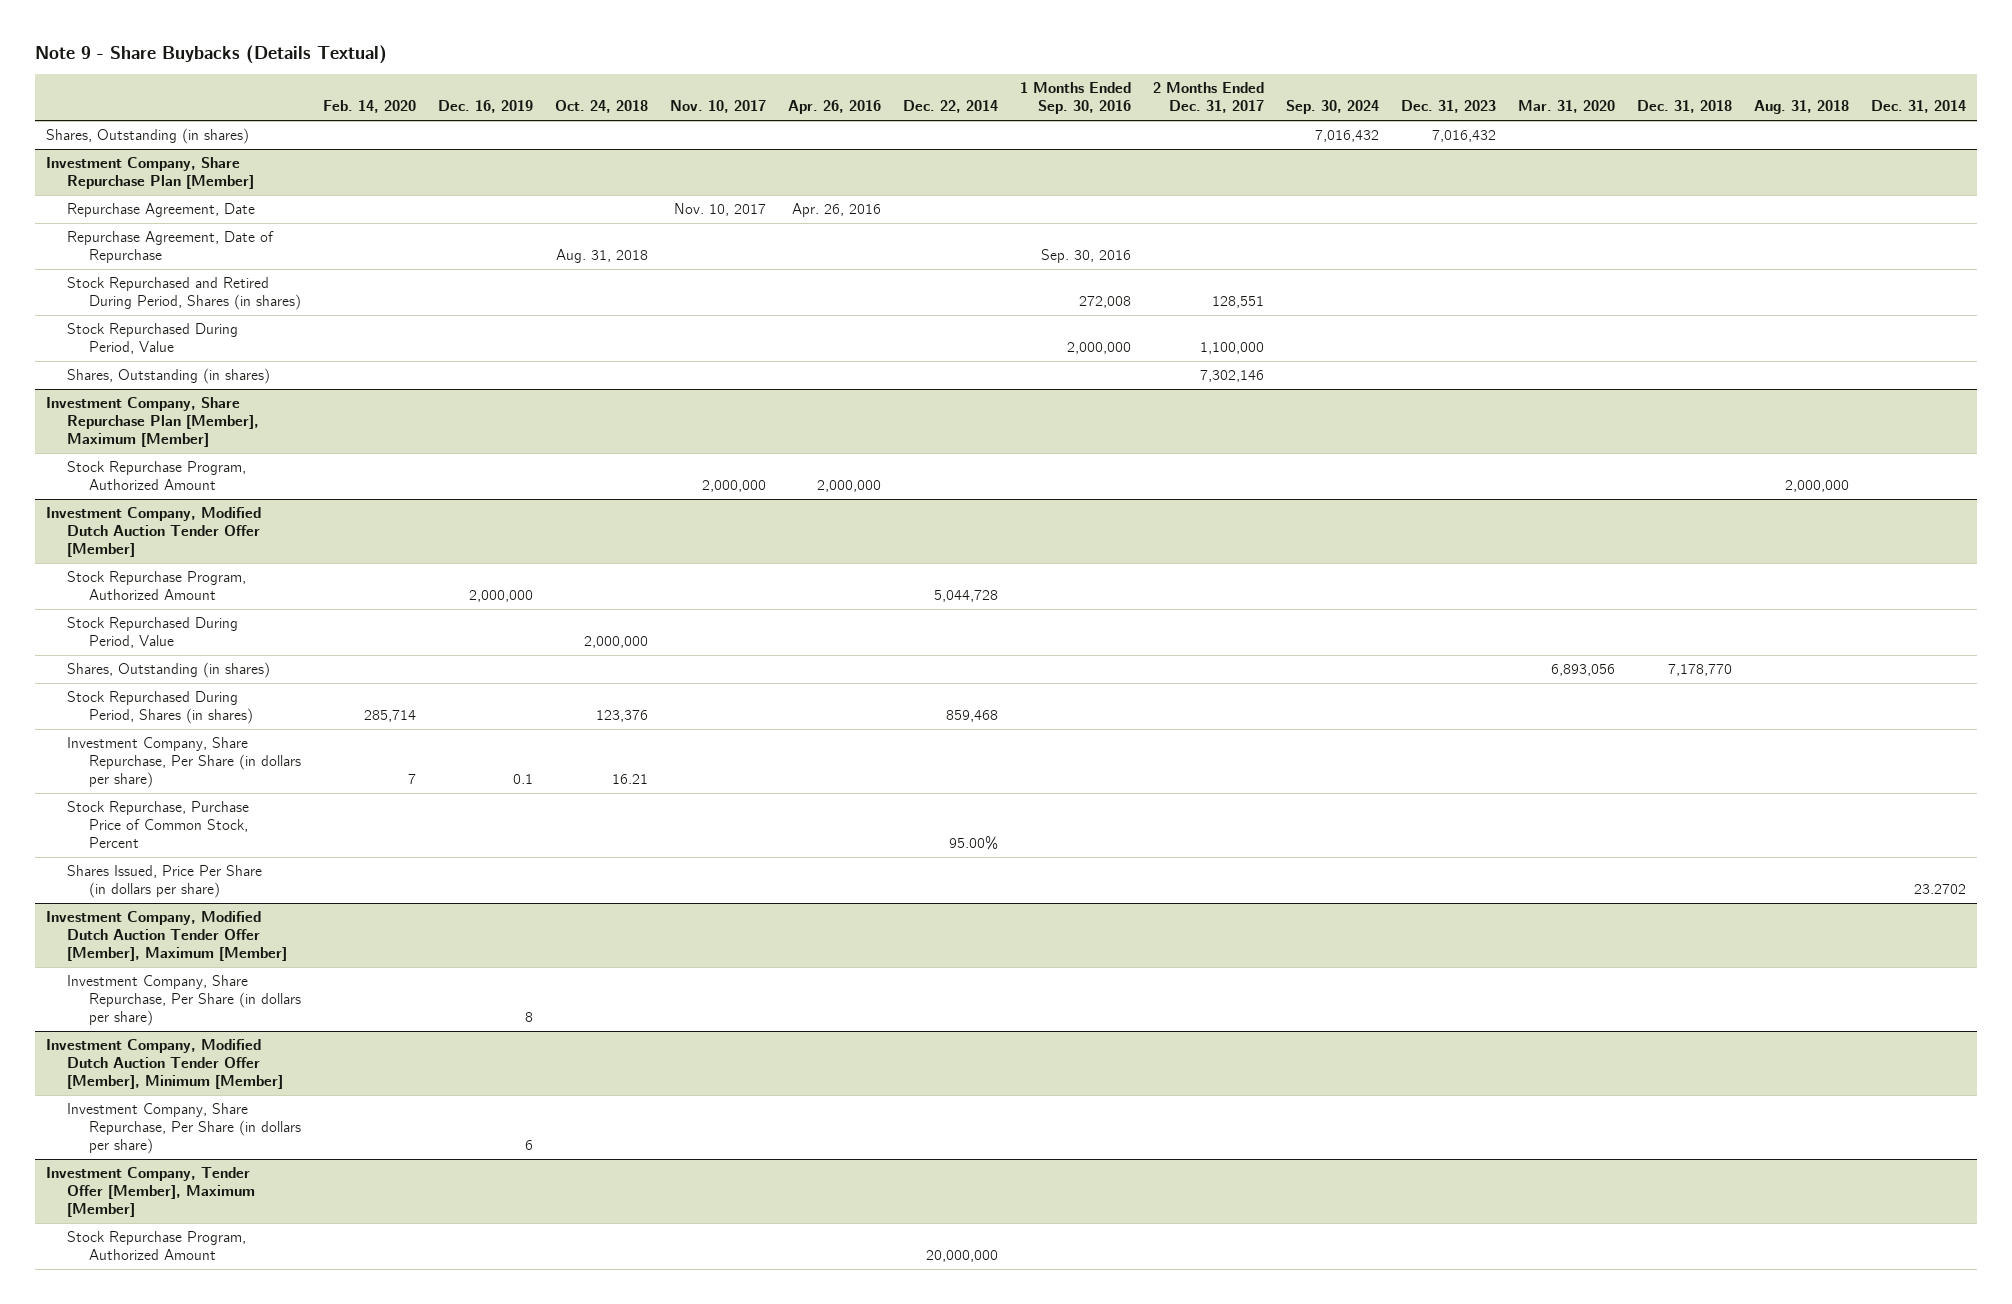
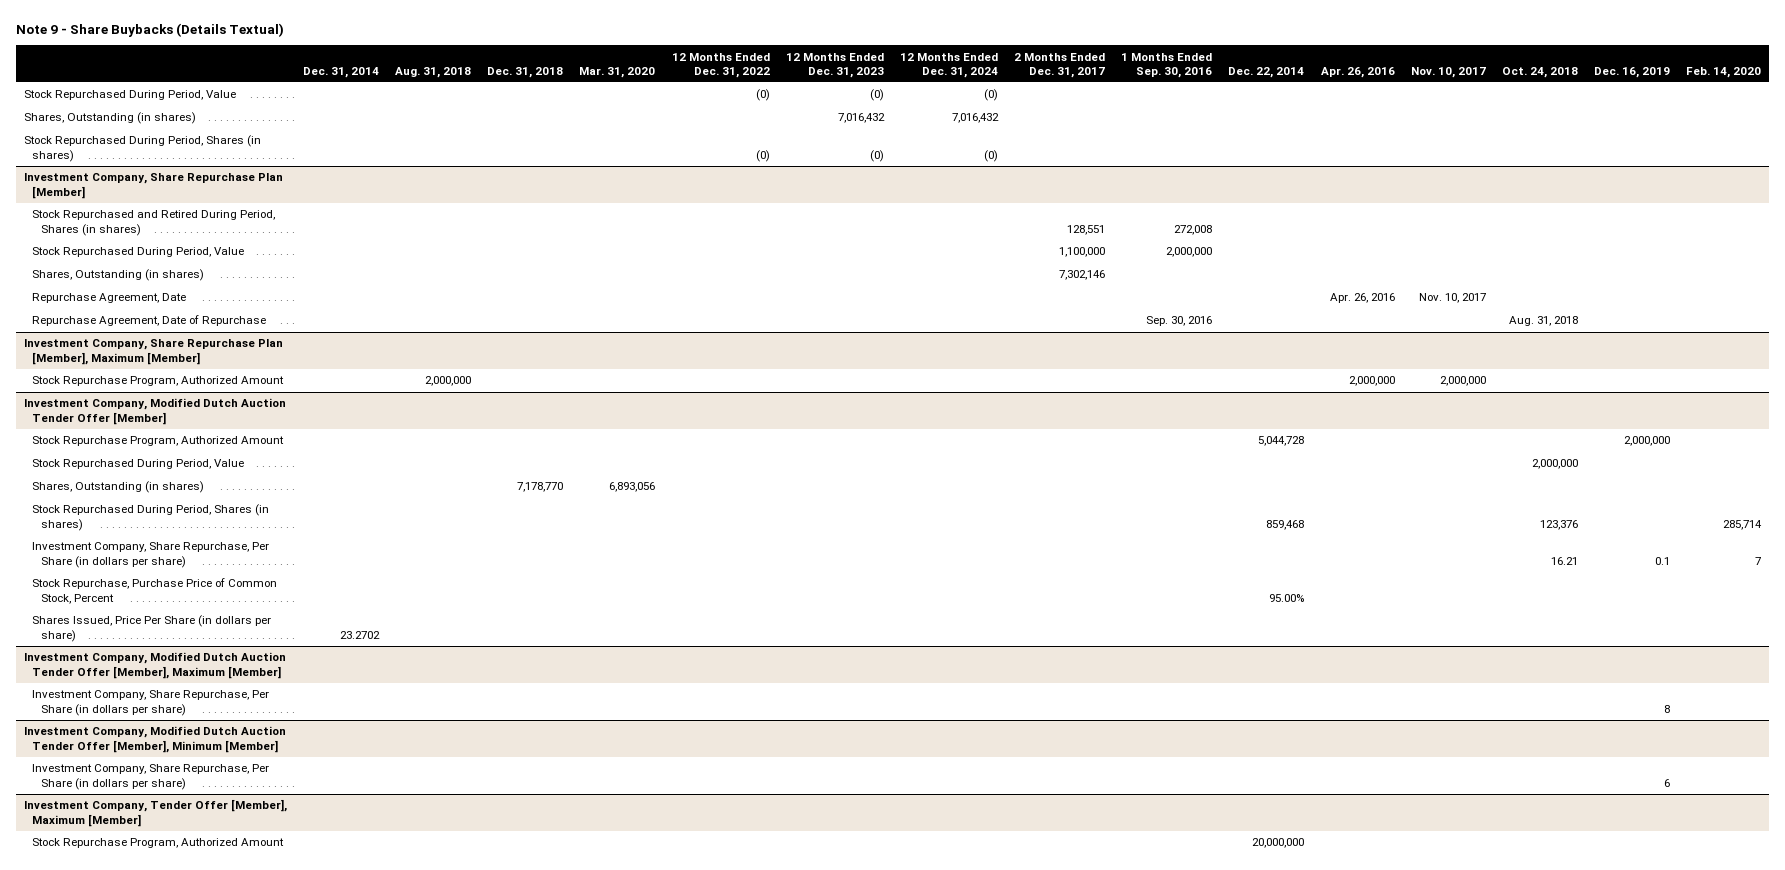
- | Feb. 14, 2020 | Dec. 16, 2019 | Oct. 24, 2018 | Nov. 10, 2017 | Apr. 26, 2016 | Dec. 22, 2014 | 1 Months Ended Sep. 30, 2016 | 2 Months Ended Dec. 31, 2017 | Sep. 30, 2024 | Dec. 31, 2023 | Mar. 31, 2020 | Dec. 31, 2018 | Aug. 31, 2018 | Dec. 31, 2014
+ | Dec. 31, 2014 | Aug. 31, 2018 | Dec. 31, 2018 | Mar. 31, 2020 | 12 Months Ended Dec. 31, 2022 | 12 Months Ended Dec. 31, 2023 | 12 Months Ended Dec. 31, 2024 | 2 Months Ended Dec. 31, 2017 | 1 Months Ended Sep. 30, 2016 | Dec. 22, 2014 | Apr. 26, 2016 | Nov. 10, 2017 | Oct. 24, 2018 | Dec. 16, 2019 | Feb. 14, 2020
+ Stock Repurchased During Period, Value | | | | | (0) | (0) | (0) | | | | | | | |
+ Stock Repurchased During Period, Shares (in shares) | | | | | (0) | (0) | (0) | | | | | | | |
@ Investment Company, Share Repurchase Plan [Member]
moved down: Repurchase Agreement, Date | | | | | | | | | | | Apr. 26, 2016 | Nov. 10, 2017 | | |
moved down: Repurchase Agreement, Date of Repurchase | | | | | | | | | Sep. 30, 2016 | | | | Aug. 31, 2018 | |

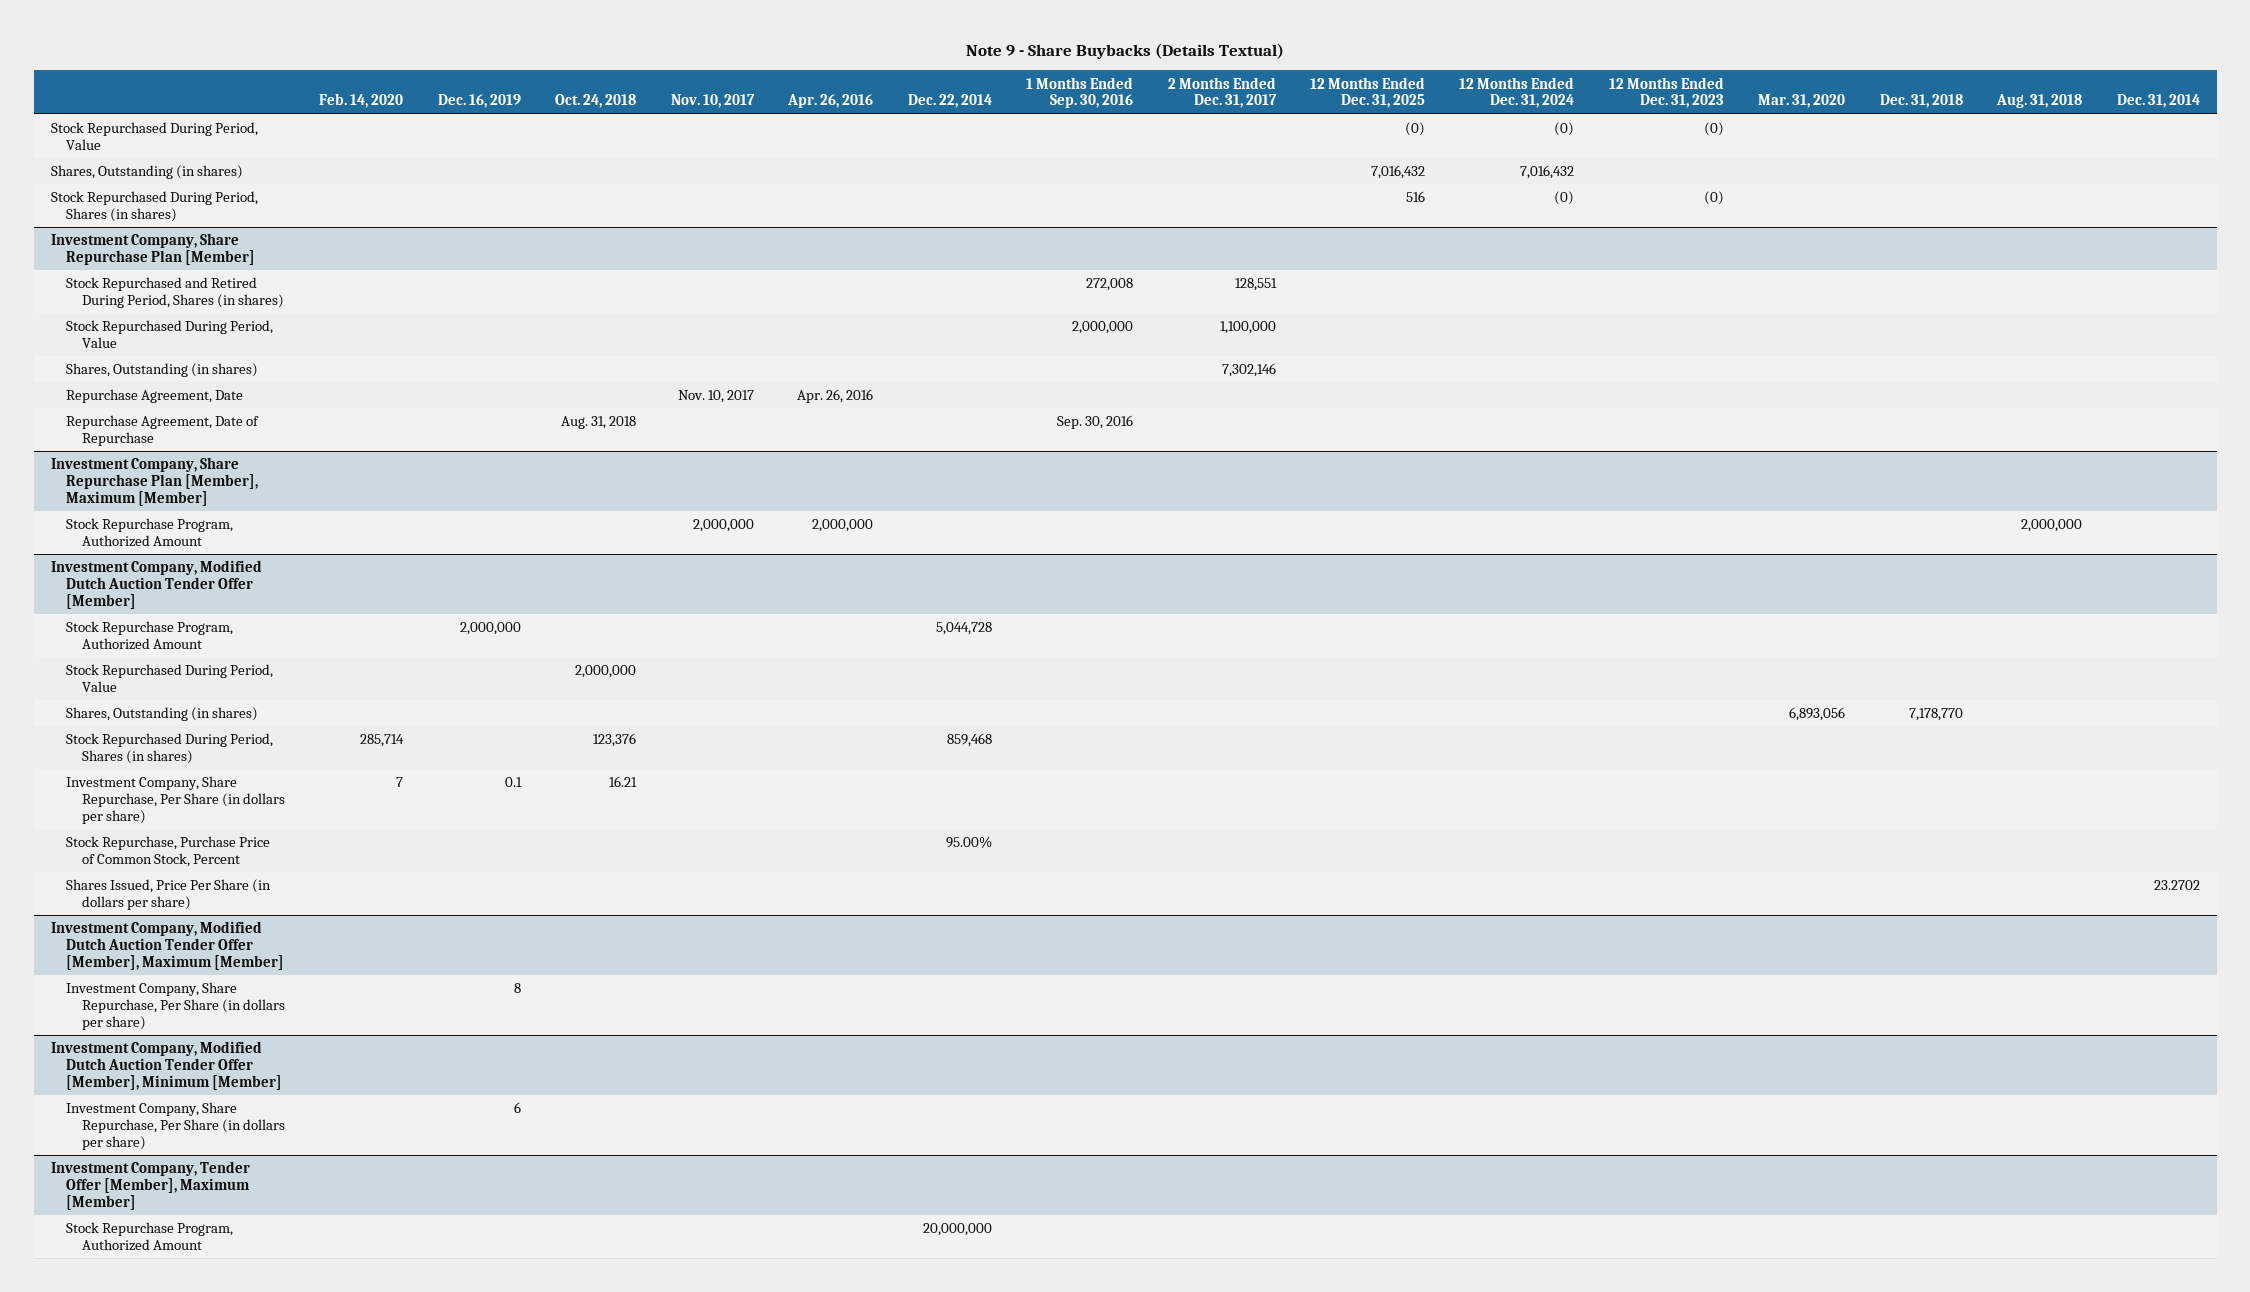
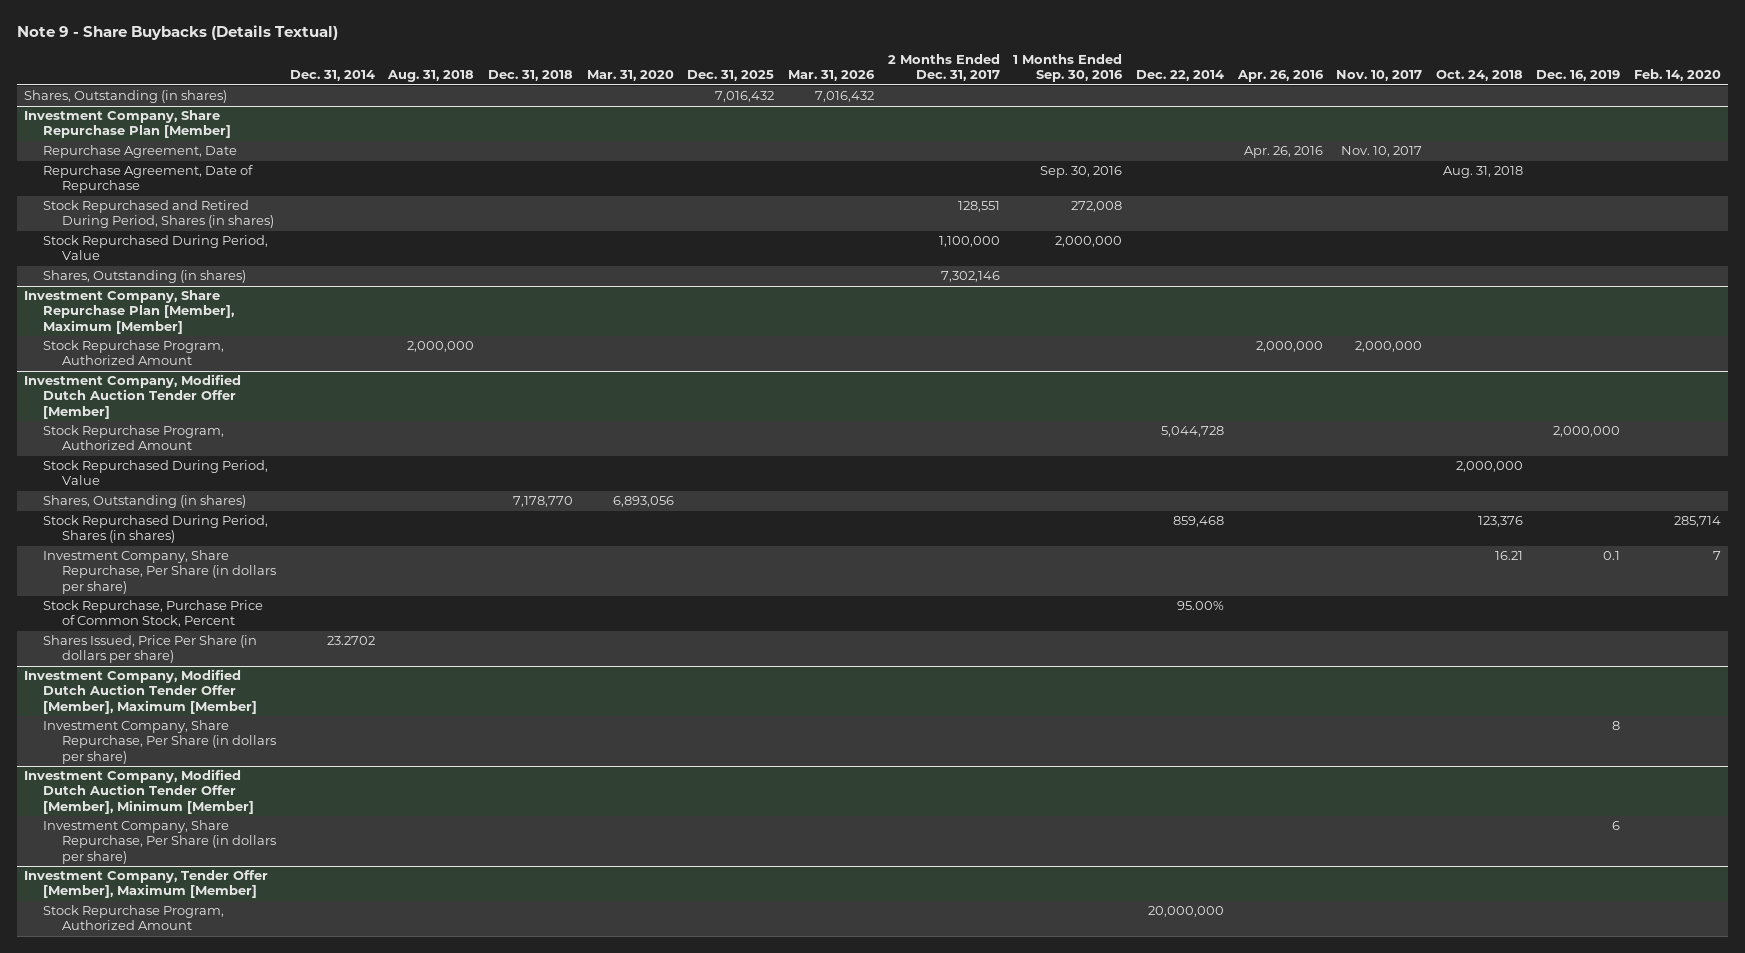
- | Feb. 14, 2020 | Dec. 16, 2019 | Oct. 24, 2018 | Nov. 10, 2017 | Apr. 26, 2016 | Dec. 22, 2014 | 1 Months Ended Sep. 30, 2016 | 2 Months Ended Dec. 31, 2017 | 12 Months Ended Dec. 31, 2025 | 12 Months Ended Dec. 31, 2024 | 12 Months Ended Dec. 31, 2023 | Mar. 31, 2020 | Dec. 31, 2018 | Aug. 31, 2018 | Dec. 31, 2014
+ | Dec. 31, 2014 | Aug. 31, 2018 | Dec. 31, 2018 | Mar. 31, 2020 | Dec. 31, 2025 | Mar. 31, 2026 | 2 Months Ended Dec. 31, 2017 | 1 Months Ended Sep. 30, 2016 | Dec. 22, 2014 | Apr. 26, 2016 | Nov. 10, 2017 | Oct. 24, 2018 | Dec. 16, 2019 | Feb. 14, 2020
- Stock Repurchased During Period, Value | | | | | | | | | (0) | (0) | (0) | | | |
- Stock Repurchased During Period, Shares (in shares) | | | | | | | | | 516 | (0) | (0) | | | |
@ Investment Company, Share Repurchase Plan [Member]
moved up: Repurchase Agreement, Date | | | | | | | | | | Apr. 26, 2016 | Nov. 10, 2017 | | |
moved up: Repurchase Agreement, Date of Repurchase | | | | | | | | Sep. 30, 2016 | | | | Aug. 31, 2018 | |

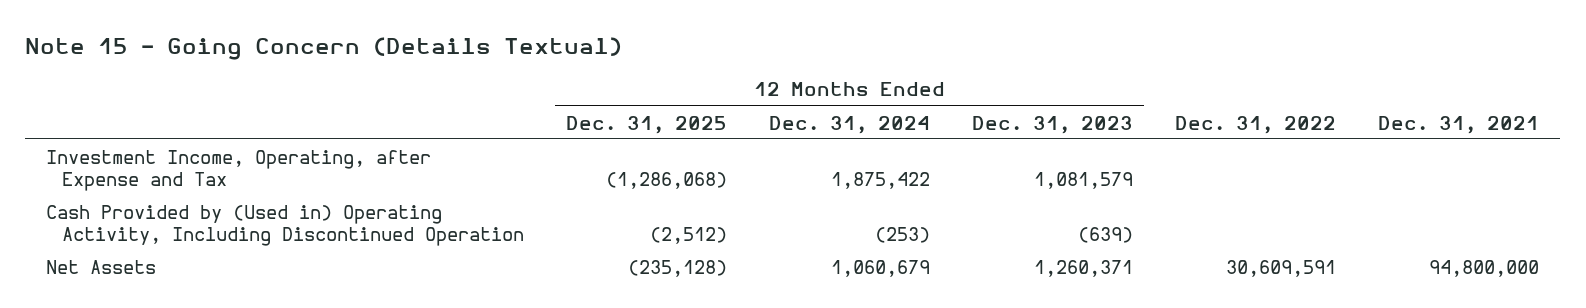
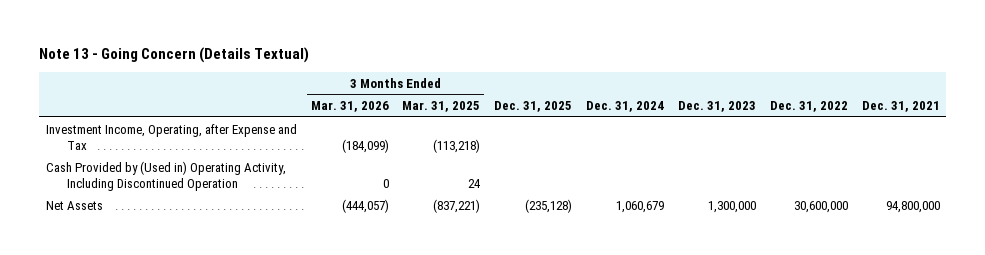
- Note 15 - Going Concern (Details Textual)
+ Note 13 - Going Concern (Details Textual)
- | 12 Months Ended Dec. 31, 2025 | 12 Months Ended Dec. 31, 2024 | 12 Months Ended Dec. 31, 2023 | Dec. 31, 2022 | Dec. 31, 2021
+ | 3 Months Ended Mar. 31, 2026 | 3 Months Ended Mar. 31, 2025 | Dec. 31, 2025 | Dec. 31, 2024 | Dec. 31, 2023 | Dec. 31, 2022 | Dec. 31, 2021
- Net Assets | (235,128) | 1,060,679 | 1,260,371 | 30,609,591 | 94,800,000
+ Net Assets | (444,057) | (837,221) | (235,128) | 1,060,679 | 1,300,000 | 30,600,000 | 94,800,000

